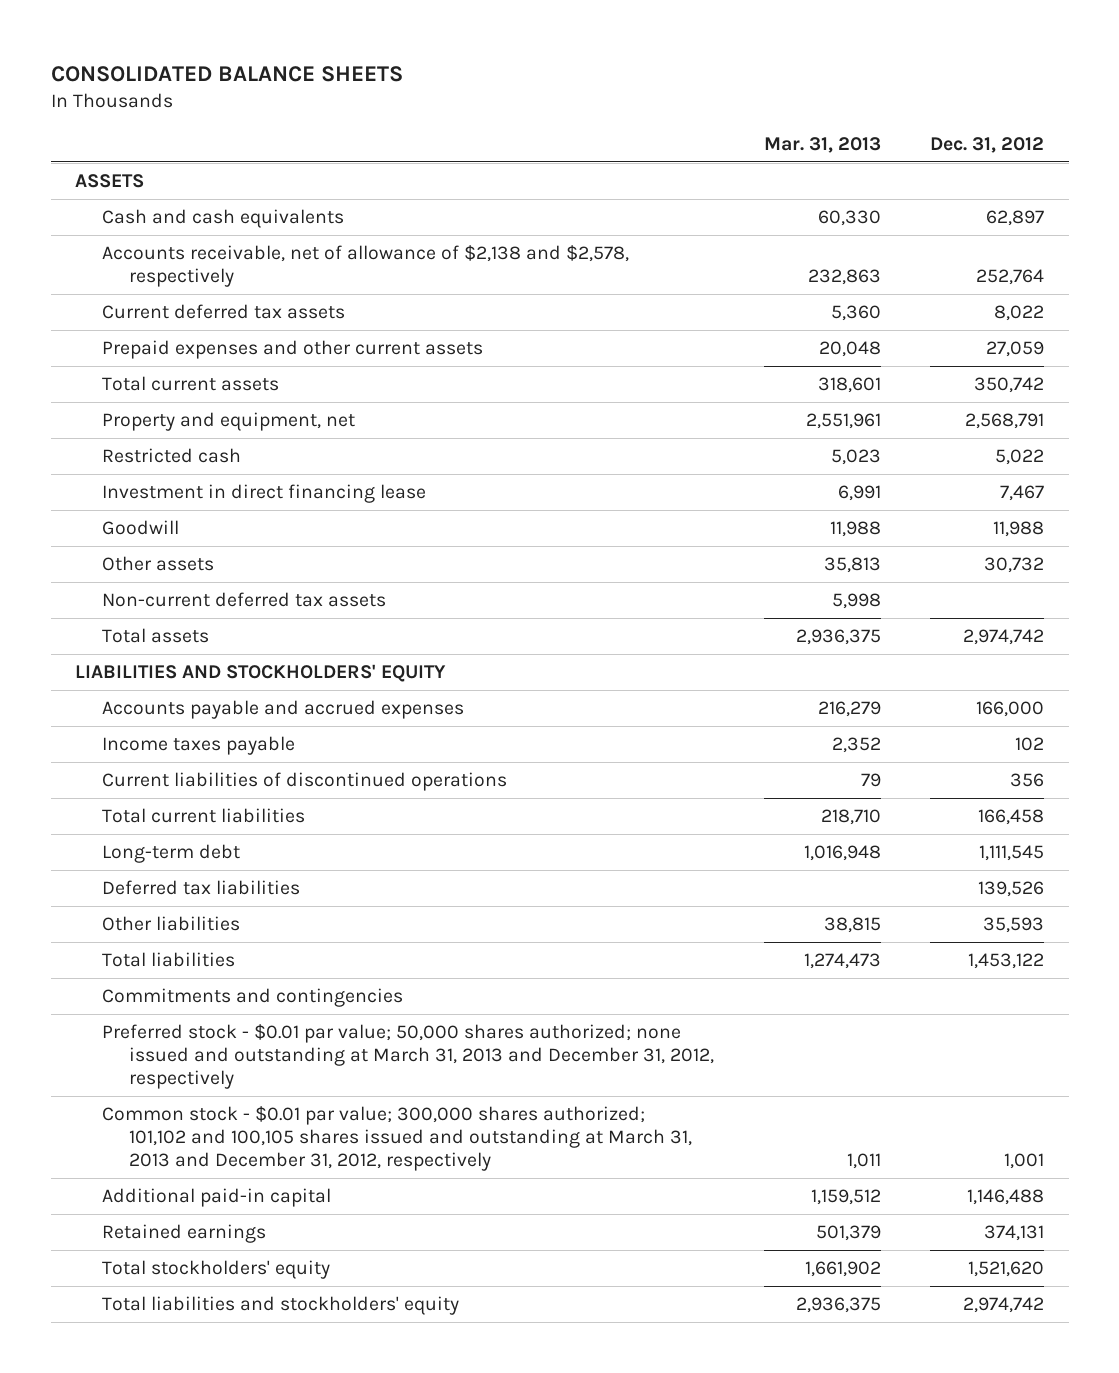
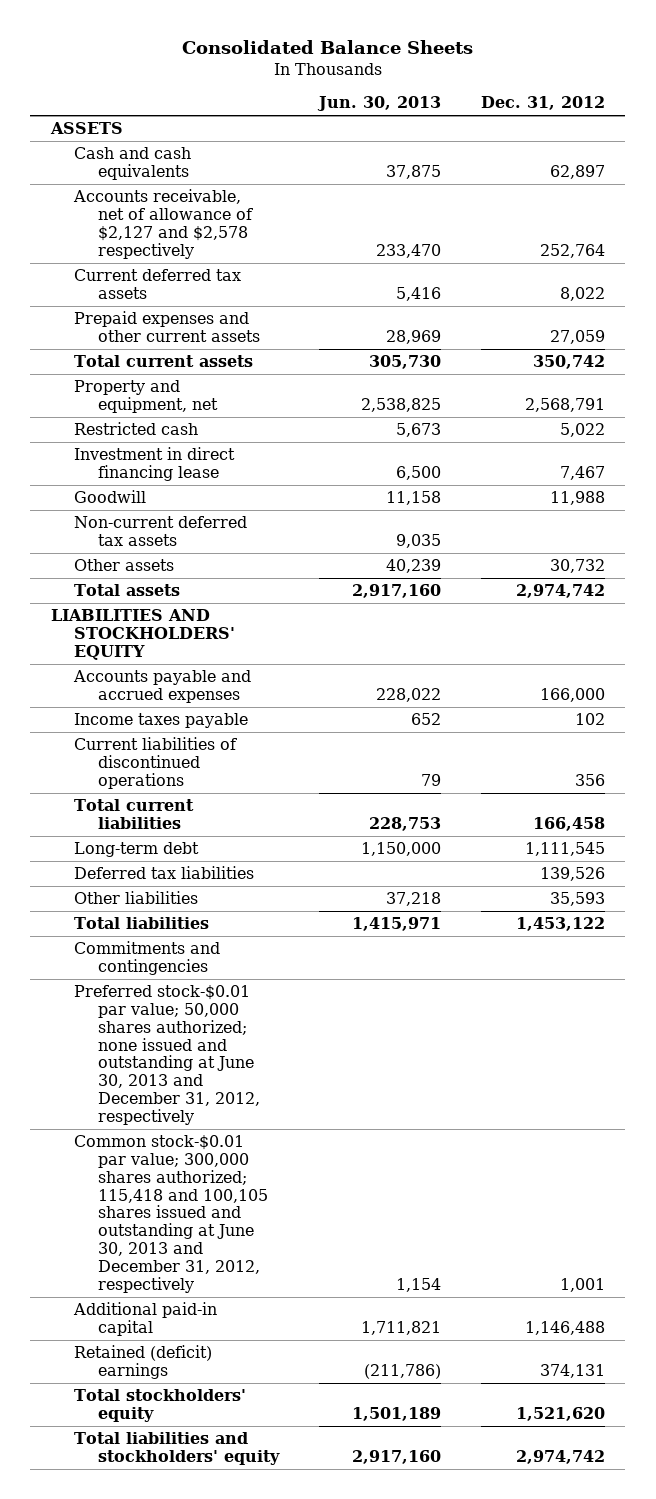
- CONSOLIDATED BALANCE SHEETS
+ Consolidated Balance Sheets
- | Mar. 31, 2013 | Dec. 31, 2012
+ | Jun. 30, 2013 | Dec. 31, 2012
- Accounts receivable, net of allowance of $2,138 and $2,578, respectively | 232,863 | 252,764
+ Accounts receivable, net of allowance of $2,127 and $2,578 respectively | 233,470 | 252,764
moved down: Other assets | 40,239 | 30,732
- Preferred stock - $0.01 par value; 50,000 shares authorized; none issued and outstanding at March 31, 2013 and December 31, 2012, respectively
- Common stock - $0.01 par value; 300,000 shares authorized; 101,102 and 100,105 shares issued and outstanding at March 31, 2013 and December 31, 2012, respectively | 1,011 | 1,001
+ Preferred stock-$0.01 par value; 50,000 shares authorized; none issued and outstanding at June 30, 2013 and December 31, 2012, respectively
+ Common stock-$0.01 par value; 300,000 shares authorized; 115,418 and 100,105 shares issued and outstanding at June 30, 2013 and December 31, 2012, respectively | 1,154 | 1,001
- Retained earnings | 501,379 | 374,131
+ Retained (deficit) earnings | (211,786) | 374,131

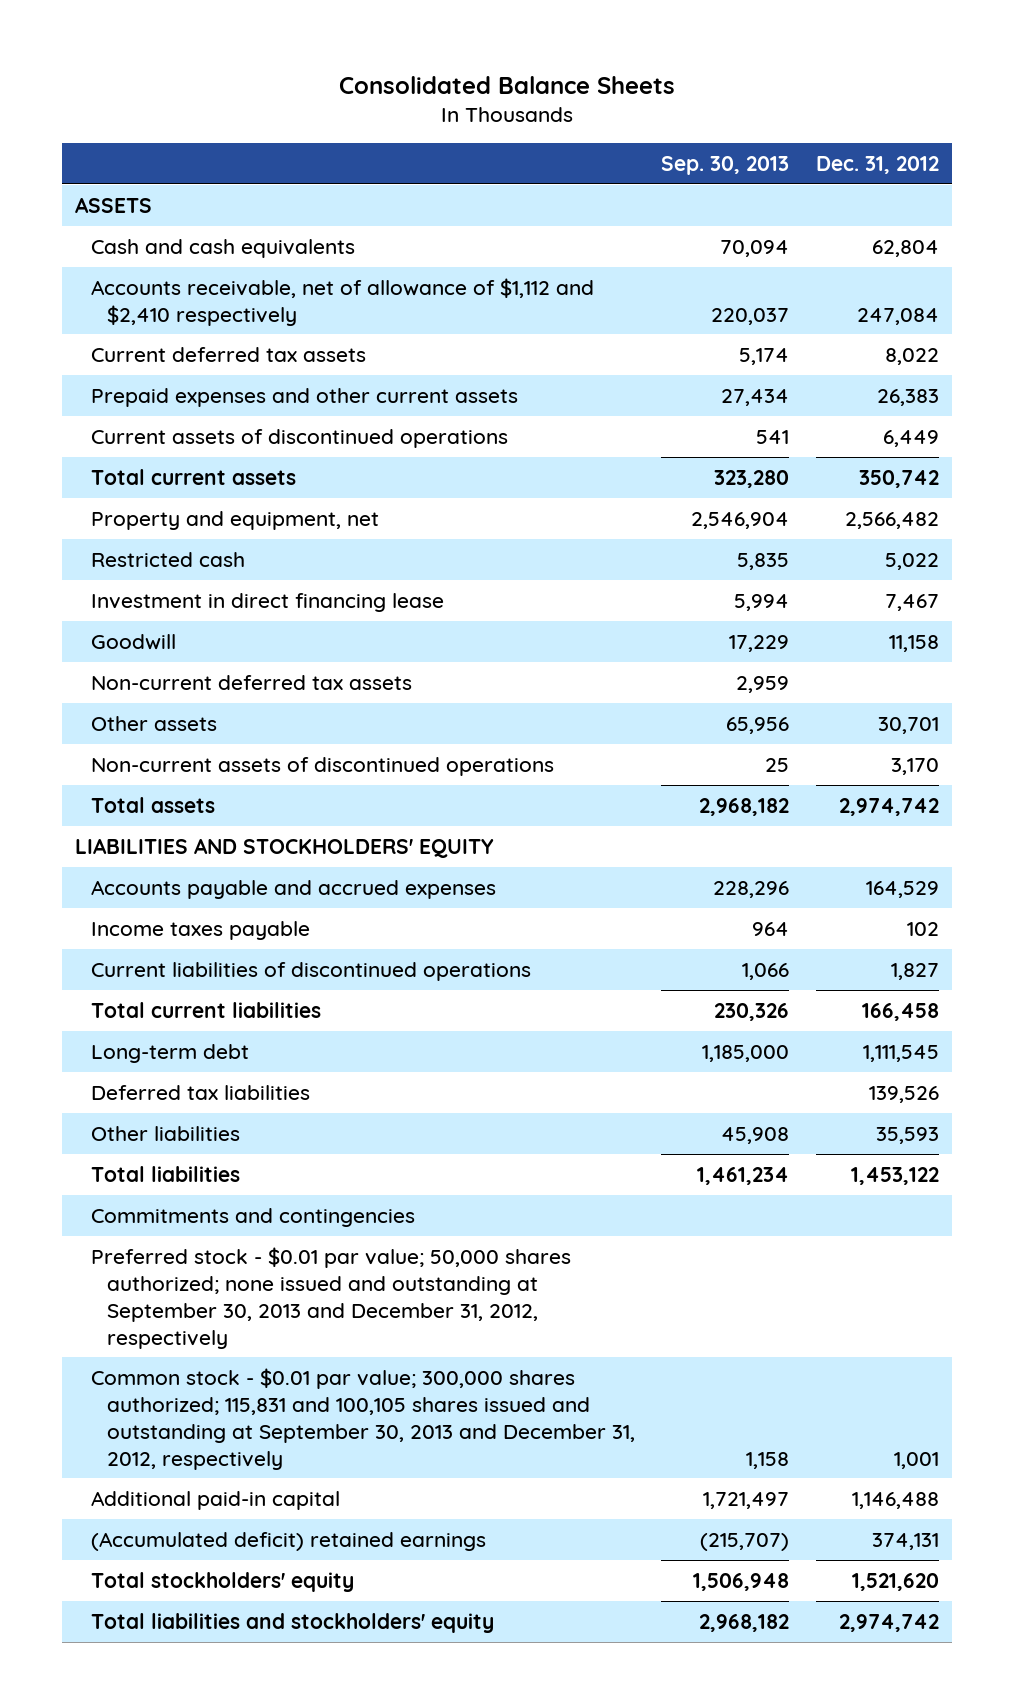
- | Jun. 30, 2013 | Dec. 31, 2012
+ | Sep. 30, 2013 | Dec. 31, 2012
- Cash and cash equivalents | 37,875 | 62,897
- Accounts receivable, net of allowance of $2,127 and $2,578 respectively | 233,470 | 252,764
+ Cash and cash equivalents | 70,094 | 62,804
+ Accounts receivable, net of allowance of $1,112 and $2,410 respectively | 220,037 | 247,084
- Prepaid expenses and other current assets | 28,969 | 27,059
+ Prepaid expenses and other current assets | 27,434 | 26,383
+ Current assets of discontinued operations | 541 | 6,449
- Property and equipment, net | 2,538,825 | 2,568,791
+ Property and equipment, net | 2,546,904 | 2,566,482
- Goodwill | 11,158 | 11,988
+ Goodwill | 17,229 | 11,158
- Other assets | 40,239 | 30,732
+ Other assets | 65,956 | 30,701
+ Non-current assets of discontinued operations | 25 | 3,170
- Accounts payable and accrued expenses | 228,022 | 166,000
+ Accounts payable and accrued expenses | 228,296 | 164,529
- Current liabilities of discontinued operations | 79 | 356
+ Current liabilities of discontinued operations | 1,066 | 1,827
- Preferred stock-$0.01 par value; 50,000 shares authorized; none issued and outstanding at June 30, 2013 and December 31, 2012, respectively
- Common stock-$0.01 par value; 300,000 shares authorized; 115,418 and 100,105 shares issued and outstanding at June 30, 2013 and December 31, 2012, respectively | 1,154 | 1,001
+ Preferred stock - $0.01 par value; 50,000 shares authorized; none issued and outstanding at September 30, 2013 and December 31, 2012, respectively
+ Common stock - $0.01 par value; 300,000 shares authorized; 115,831 and 100,105 shares issued and outstanding at September 30, 2013 and December 31, 2012, respectively | 1,158 | 1,001
- Retained (deficit) earnings | (211,786) | 374,131
+ (Accumulated deficit) retained earnings | (215,707) | 374,131

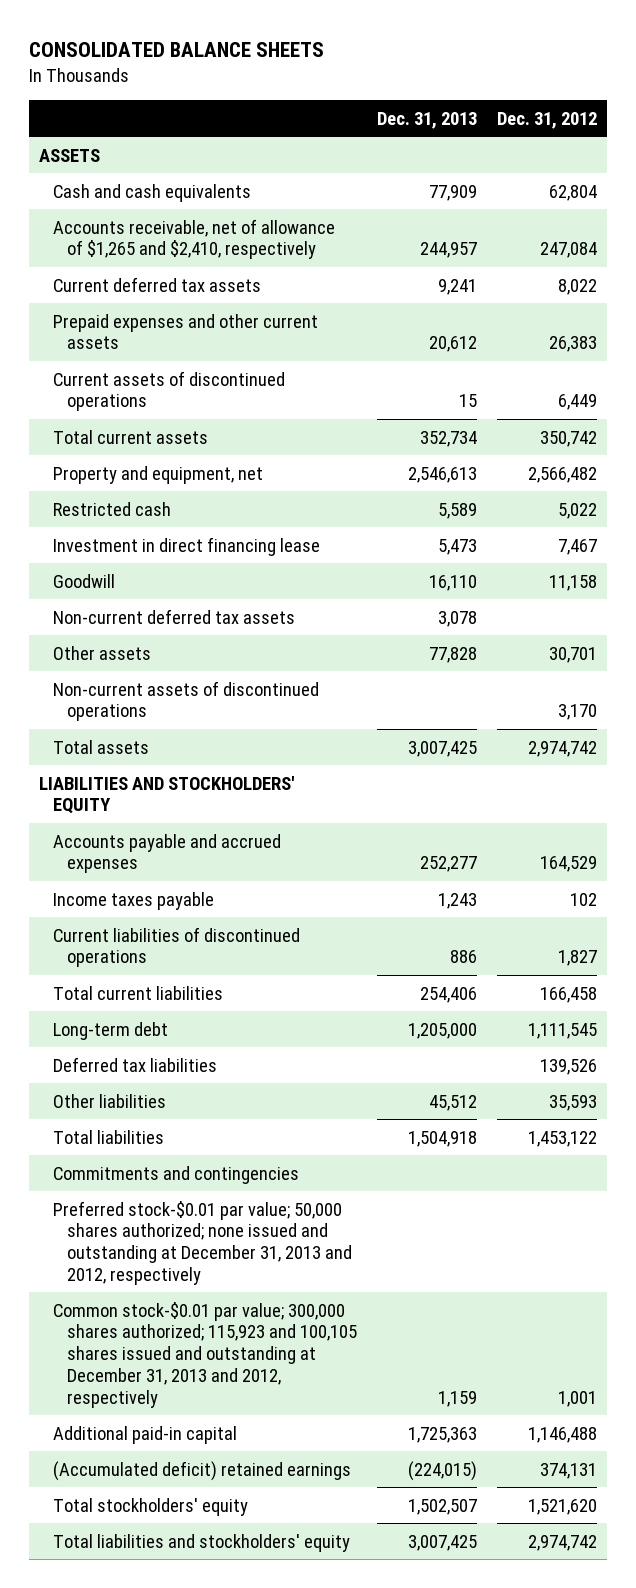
- Consolidated Balance Sheets
+ CONSOLIDATED BALANCE SHEETS
- | Sep. 30, 2013 | Dec. 31, 2012
+ | Dec. 31, 2013 | Dec. 31, 2012
- Accounts receivable, net of allowance of $1,112 and $2,410 respectively | 220,037 | 247,084
+ Accounts receivable, net of allowance of $1,265 and $2,410, respectively | 244,957 | 247,084
- Preferred stock - $0.01 par value; 50,000 shares authorized; none issued and outstanding at September 30, 2013 and December 31, 2012, respectively
- Common stock - $0.01 par value; 300,000 shares authorized; 115,831 and 100,105 shares issued and outstanding at September 30, 2013 and December 31, 2012, respectively | 1,158 | 1,001
+ Preferred stock-$0.01 par value; 50,000 shares authorized; none issued and outstanding at December 31, 2013 and 2012, respectively
+ Common stock-$0.01 par value; 300,000 shares authorized; 115,923 and 100,105 shares issued and outstanding at December 31, 2013 and 2012, respectively | 1,159 | 1,001

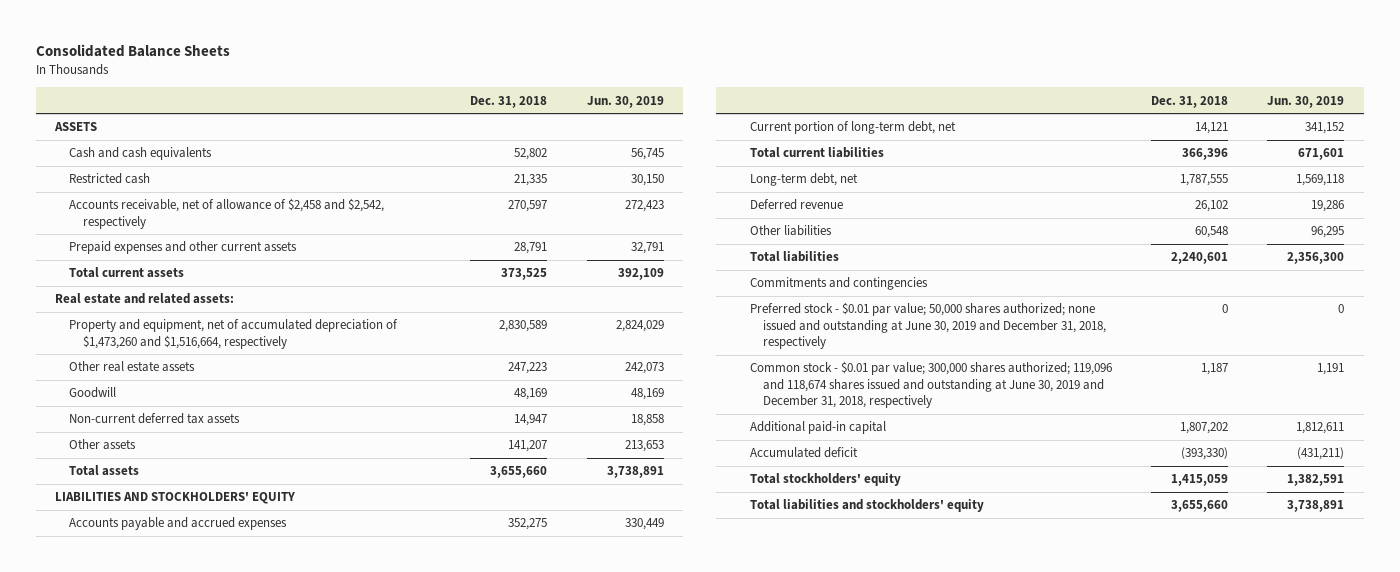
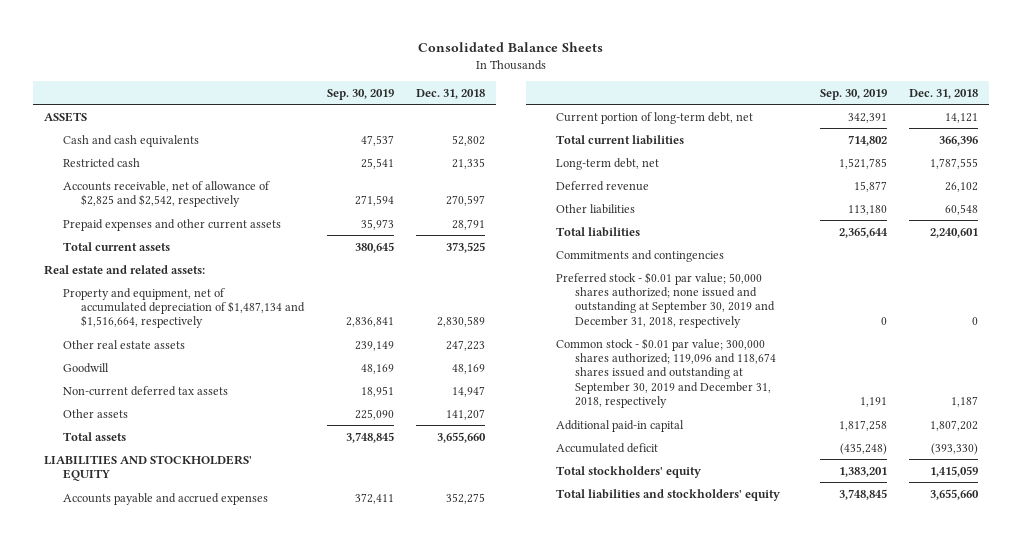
- | Dec. 31, 2018 | Jun. 30, 2019
+ | Sep. 30, 2019 | Dec. 31, 2018
- Accounts receivable, net of allowance of $2,458 and $2,542, respectively | 270,597 | 272,423
+ Accounts receivable, net of allowance of $2,825 and $2,542, respectively | 271,594 | 270,597
- Property and equipment, net of accumulated depreciation of $1,473,260 and $1,516,664, respectively | 2,830,589 | 2,824,029
+ Property and equipment, net of accumulated depreciation of $1,487,134 and $1,516,664, respectively | 2,836,841 | 2,830,589
- Preferred stock - $0.01 par value; 50,000 shares authorized; none issued and outstanding at June 30, 2019 and December 31, 2018, respectively | 0 | 0
- Common stock - $0.01 par value; 300,000 shares authorized; 119,096 and 118,674 shares issued and outstanding at June 30, 2019 and December 31, 2018, respectively | 1,187 | 1,191
+ Preferred stock - $0.01 par value; 50,000 shares authorized; none issued and outstanding at September 30, 2019 and December 31, 2018, respectively | 0 | 0
+ Common stock - $0.01 par value; 300,000 shares authorized; 119,096 and 118,674 shares issued and outstanding at September 30, 2019 and December 31, 2018, respectively | 1,191 | 1,187

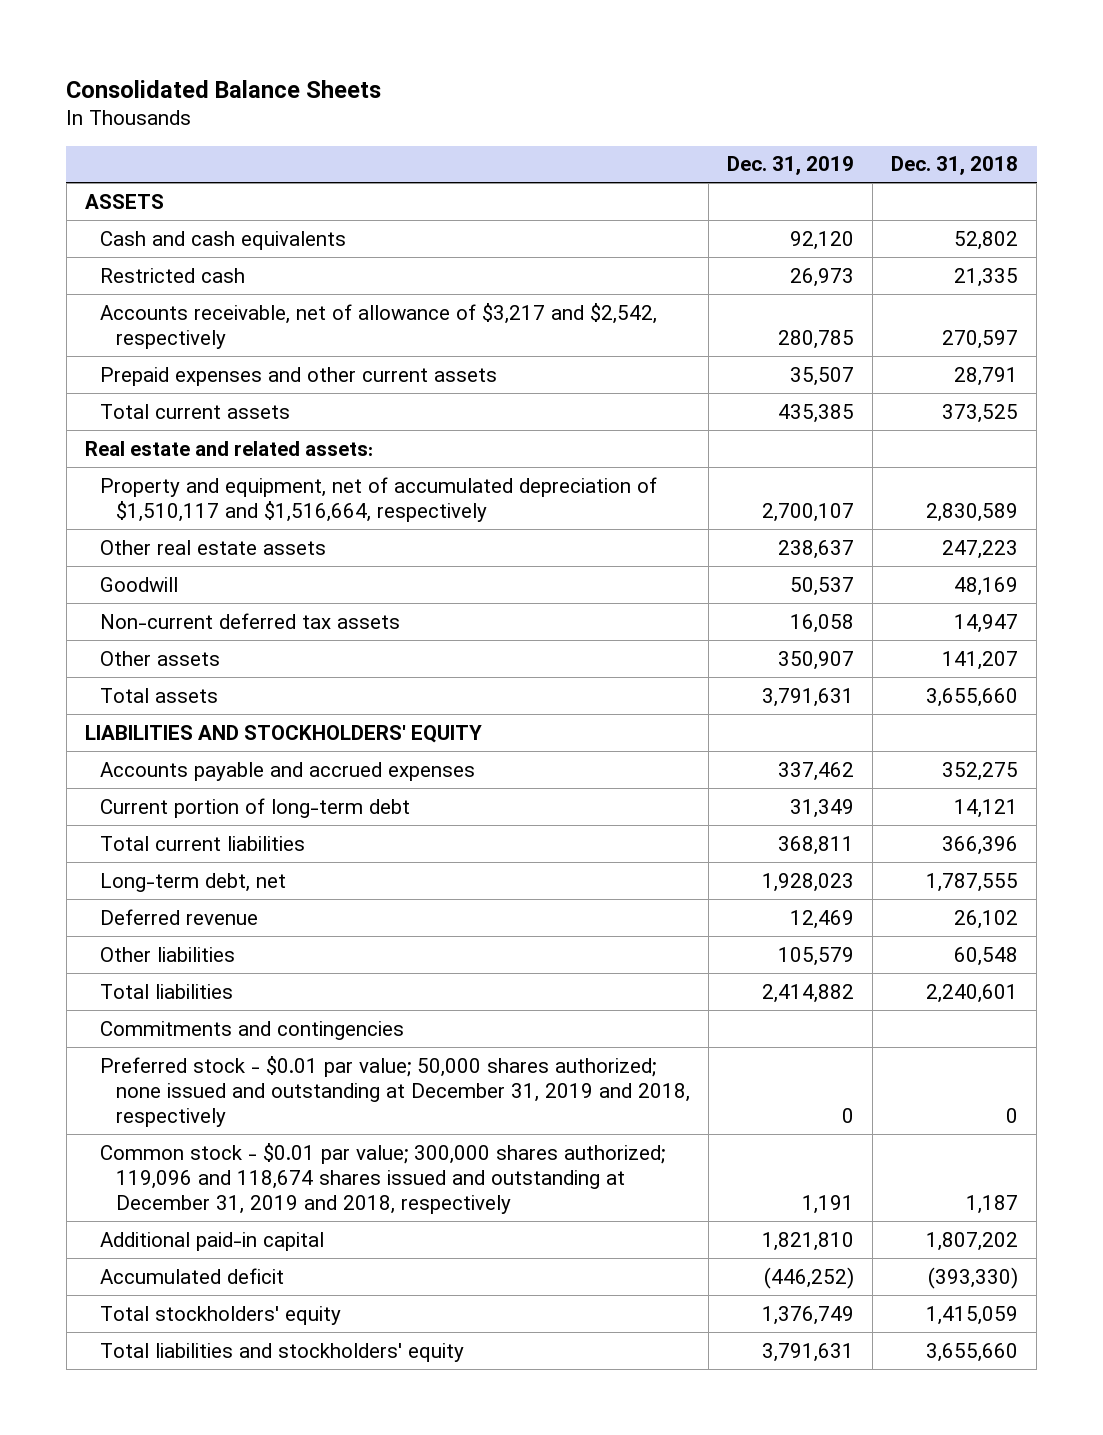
- | Sep. 30, 2019 | Dec. 31, 2018
+ | Dec. 31, 2019 | Dec. 31, 2018
- Accounts receivable, net of allowance of $2,825 and $2,542, respectively | 271,594 | 270,597
+ Accounts receivable, net of allowance of $3,217 and $2,542, respectively | 280,785 | 270,597
- Property and equipment, net of accumulated depreciation of $1,487,134 and $1,516,664, respectively | 2,836,841 | 2,830,589
+ Property and equipment, net of accumulated depreciation of $1,510,117 and $1,516,664, respectively | 2,700,107 | 2,830,589
- Current portion of long-term debt, net | 342,391 | 14,121
+ Current portion of long-term debt | 31,349 | 14,121
- Preferred stock - $0.01 par value; 50,000 shares authorized; none issued and outstanding at September 30, 2019 and December 31, 2018, respectively | 0 | 0
- Common stock - $0.01 par value; 300,000 shares authorized; 119,096 and 118,674 shares issued and outstanding at September 30, 2019 and December 31, 2018, respectively | 1,191 | 1,187
+ Preferred stock - $0.01 par value; 50,000 shares authorized; none issued and outstanding at December 31, 2019 and 2018, respectively | 0 | 0
+ Common stock - $0.01 par value; 300,000 shares authorized; 119,096 and 118,674 shares issued and outstanding at December 31, 2019 and 2018, respectively | 1,191 | 1,187

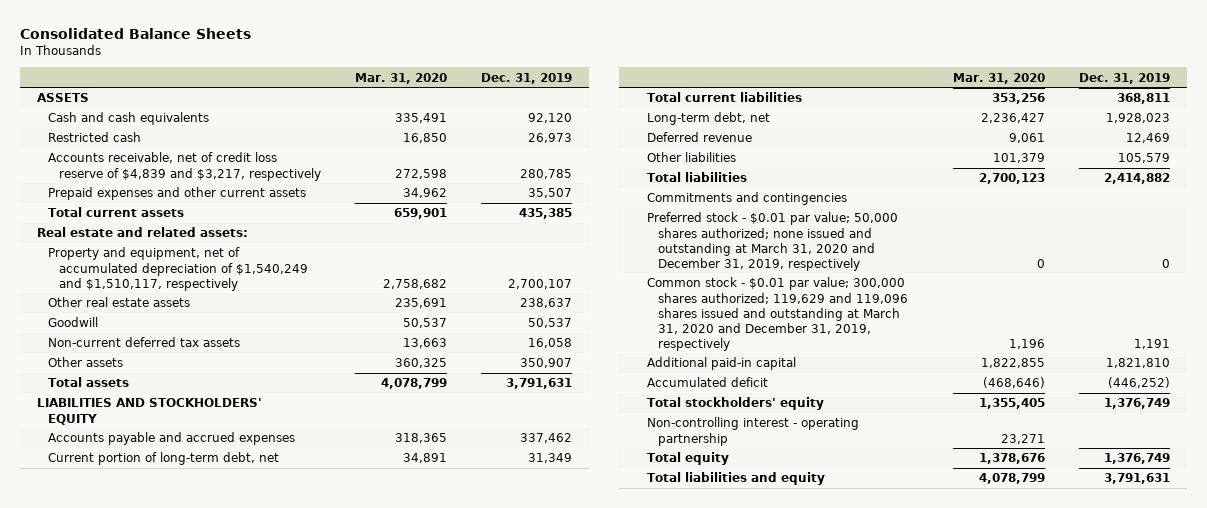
- | Dec. 31, 2019 | Dec. 31, 2018
+ | Mar. 31, 2020 | Dec. 31, 2019
- Accounts receivable, net of allowance of $3,217 and $2,542, respectively | 280,785 | 270,597
+ Accounts receivable, net of credit loss reserve of $4,839 and $3,217, respectively | 272,598 | 280,785
- Property and equipment, net of accumulated depreciation of $1,510,117 and $1,516,664, respectively | 2,700,107 | 2,830,589
+ Property and equipment, net of accumulated depreciation of $1,540,249 and $1,510,117, respectively | 2,758,682 | 2,700,107
- Current portion of long-term debt | 31,349 | 14,121
+ Current portion of long-term debt, net | 34,891 | 31,349
- Preferred stock - $0.01 par value; 50,000 shares authorized; none issued and outstanding at December 31, 2019 and 2018, respectively | 0 | 0
- Common stock - $0.01 par value; 300,000 shares authorized; 119,096 and 118,674 shares issued and outstanding at December 31, 2019 and 2018, respectively | 1,191 | 1,187
+ Preferred stock - $0.01 par value; 50,000 shares authorized; none issued and outstanding at March 31, 2020 and December 31, 2019, respectively | 0 | 0
+ Common stock - $0.01 par value; 300,000 shares authorized; 119,629 and 119,096 shares issued and outstanding at March 31, 2020 and December 31, 2019, respectively | 1,196 | 1,191
- Total liabilities and stockholders' equity | 3,791,631 | 3,655,660
+ Non-controlling interest - operating partnership | 23,271 |
+ Total equity | 1,378,676 | 1,376,749
+ Total liabilities and equity | 4,078,799 | 3,791,631

